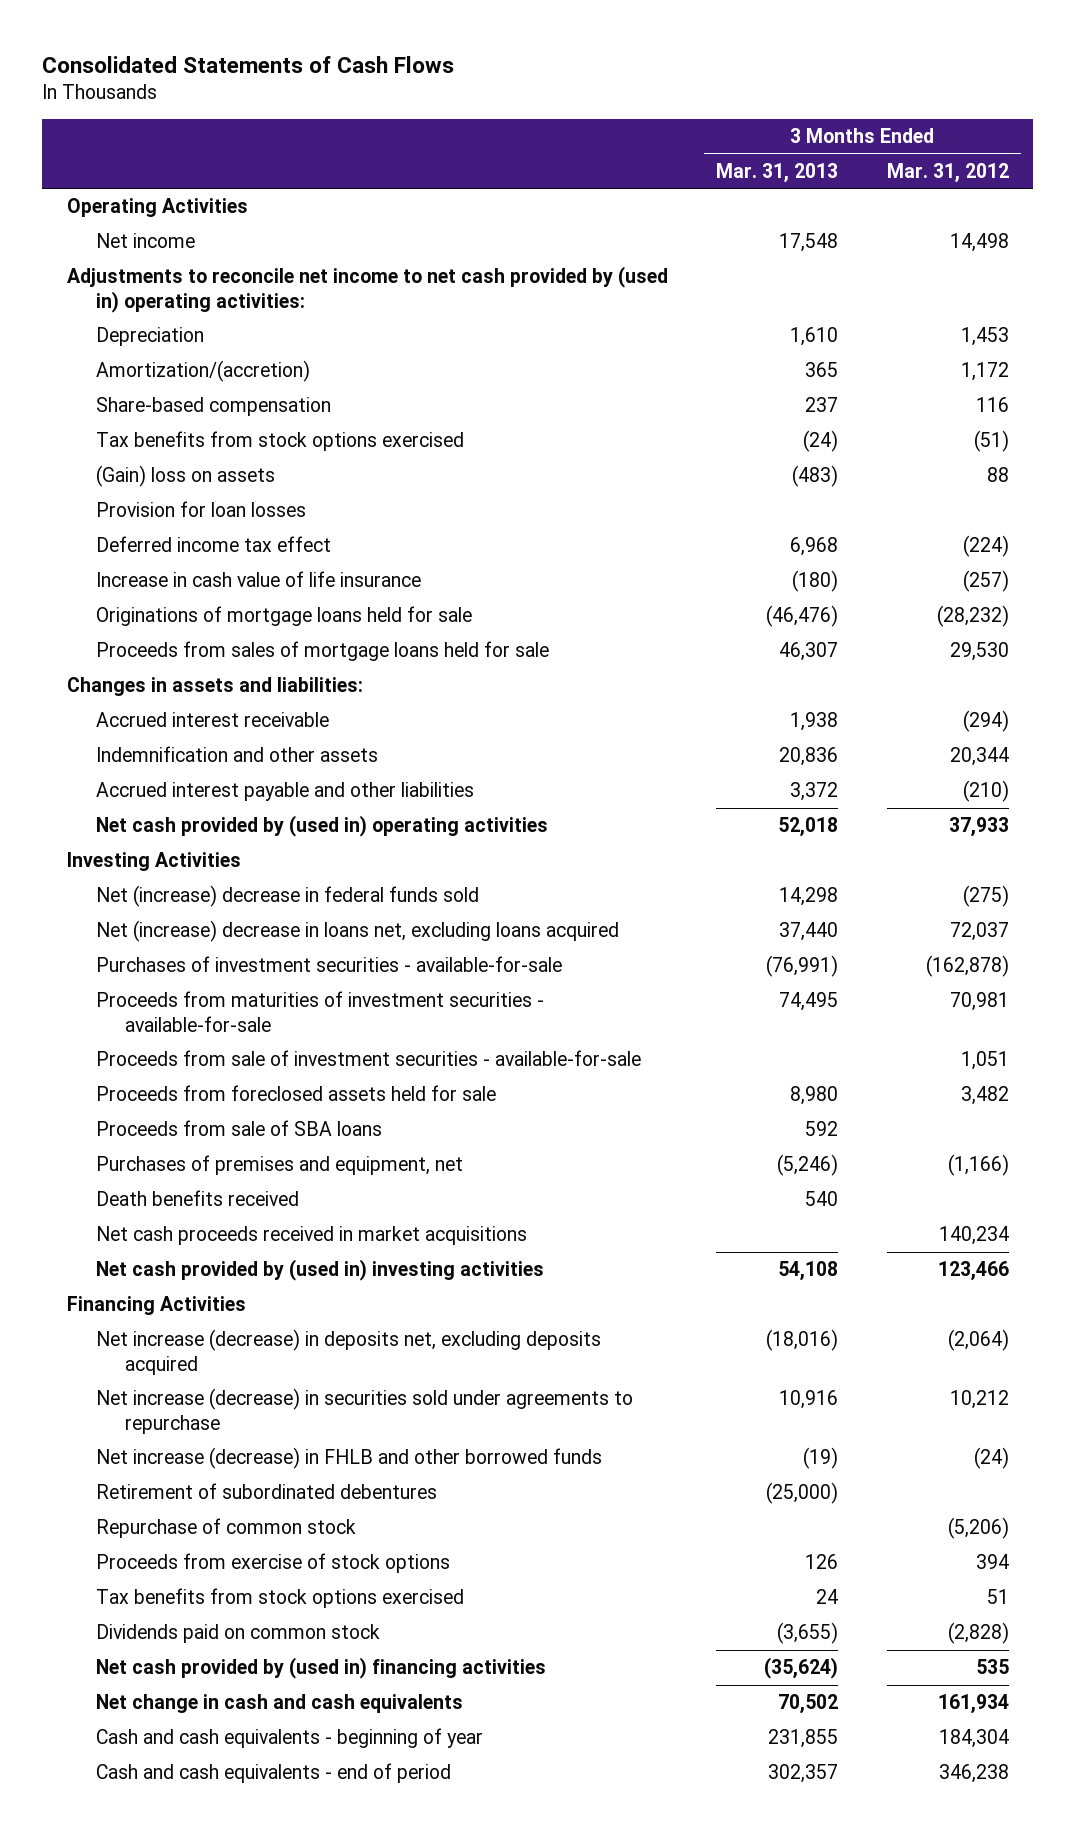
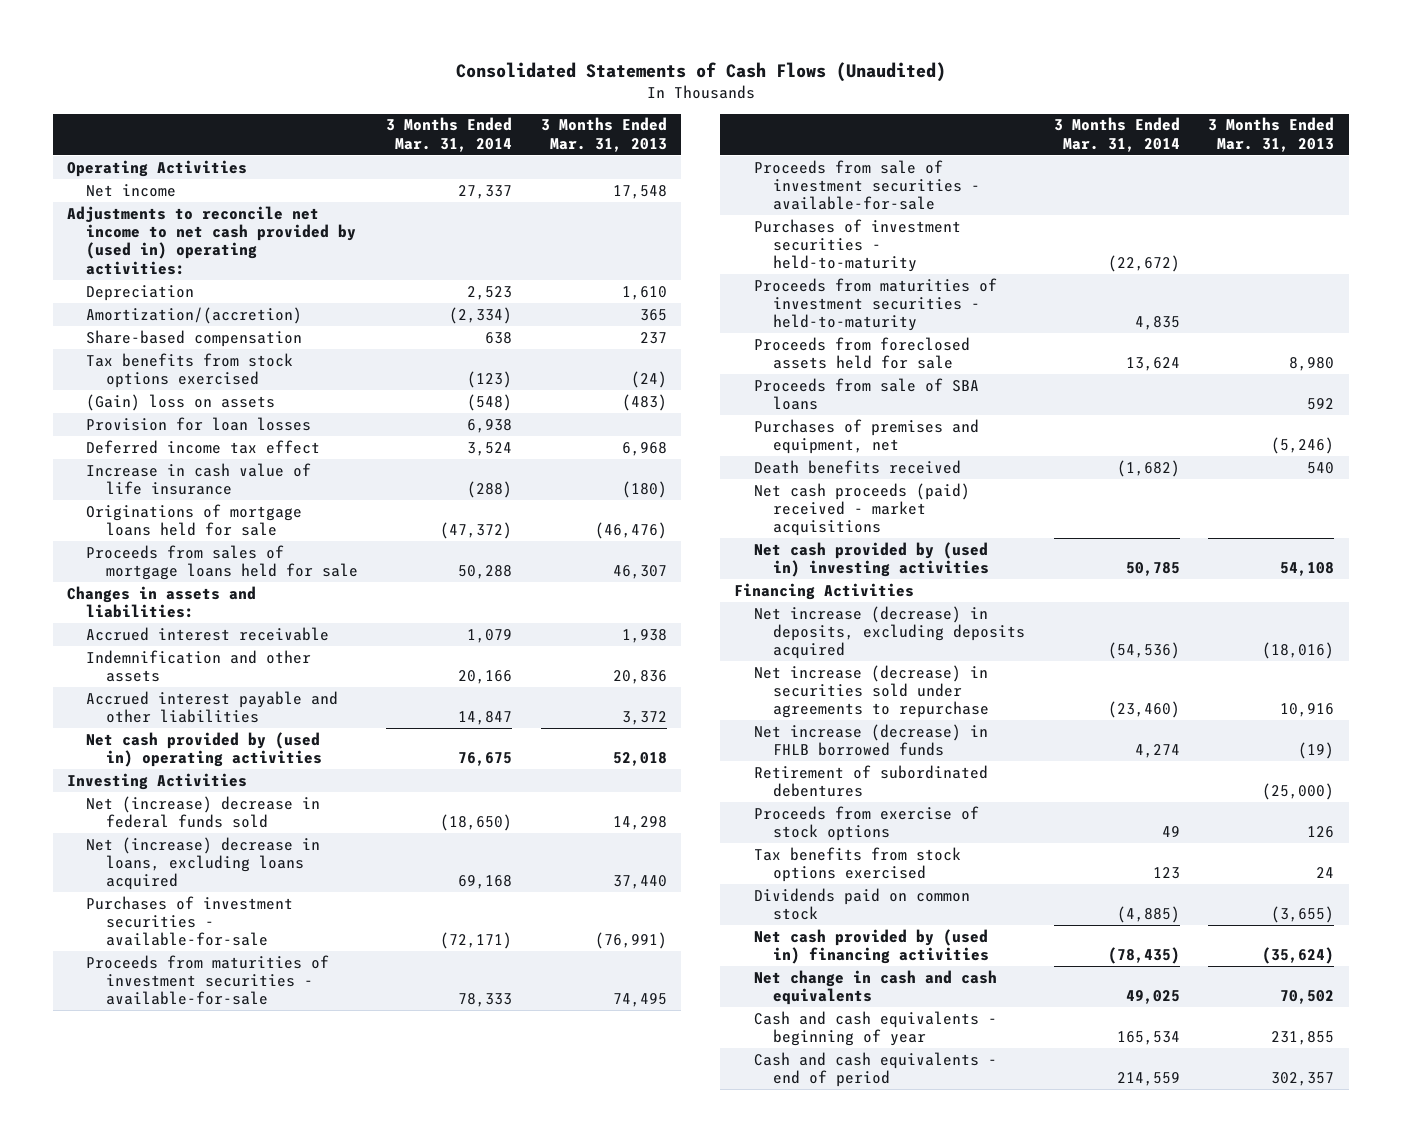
- Consolidated Statements of Cash Flows
+ Consolidated Statements of Cash Flows (Unaudited)
- | 3 Months Ended Mar. 31, 2013 | 3 Months Ended Mar. 31, 2012
+ | 3 Months Ended Mar. 31, 2014 | 3 Months Ended Mar. 31, 2013
- Net (increase) decrease in loans net, excluding loans acquired | 37,440 | 72,037
+ Net (increase) decrease in loans, excluding loans acquired | 69,168 | 37,440
+ Purchases of investment securities - held-to-maturity | (22,672) |
+ Proceeds from maturities of investment securities - held-to-maturity | 4,835 |
- Net cash proceeds received in market acquisitions | | 140,234
+ Net cash proceeds (paid) received - market acquisitions
- Net increase (decrease) in deposits net, excluding deposits acquired | (18,016) | (2,064)
+ Net increase (decrease) in deposits, excluding deposits acquired | (54,536) | (18,016)
- Net increase (decrease) in FHLB and other borrowed funds | (19) | (24)
+ Net increase (decrease) in FHLB borrowed funds | 4,274 | (19)
- Repurchase of common stock | | (5,206)

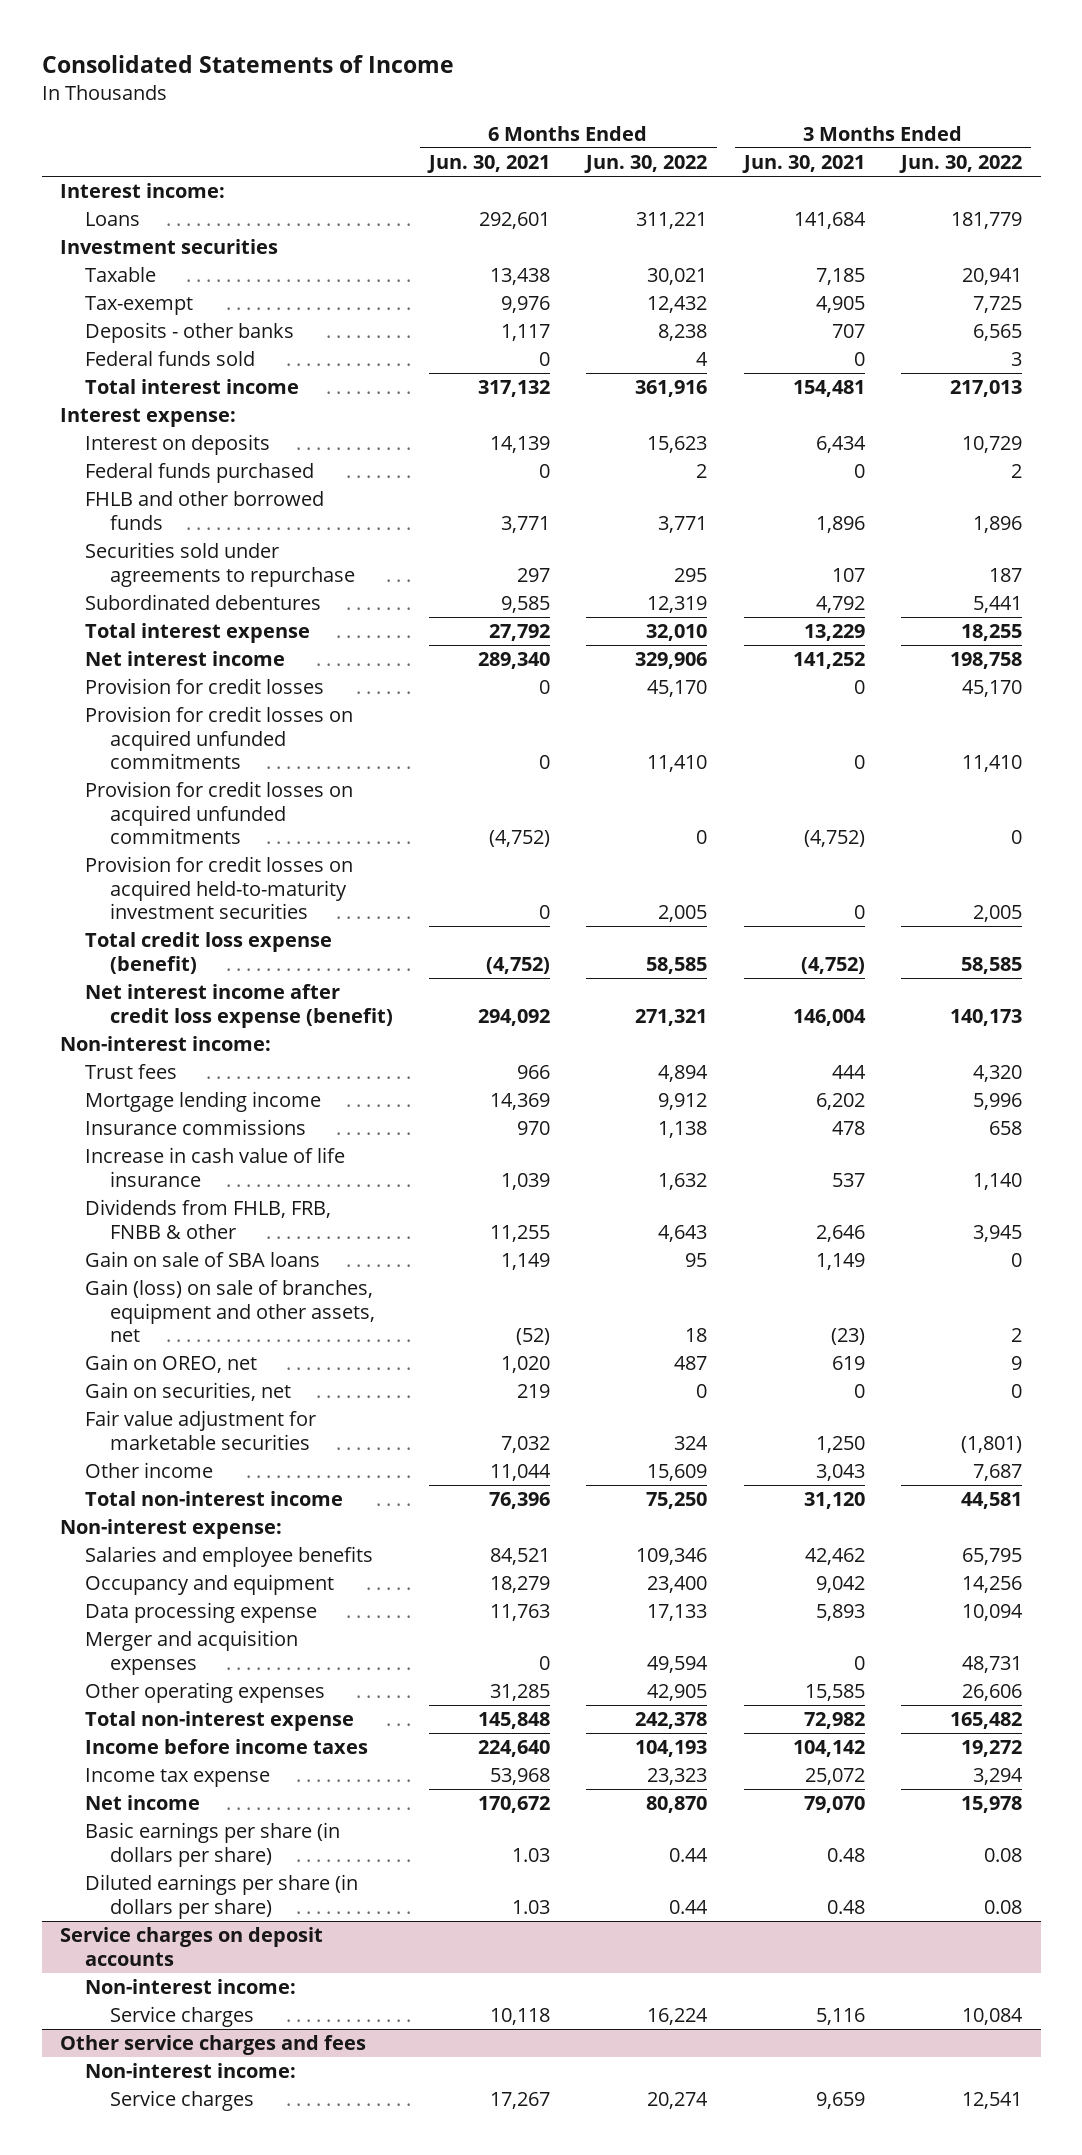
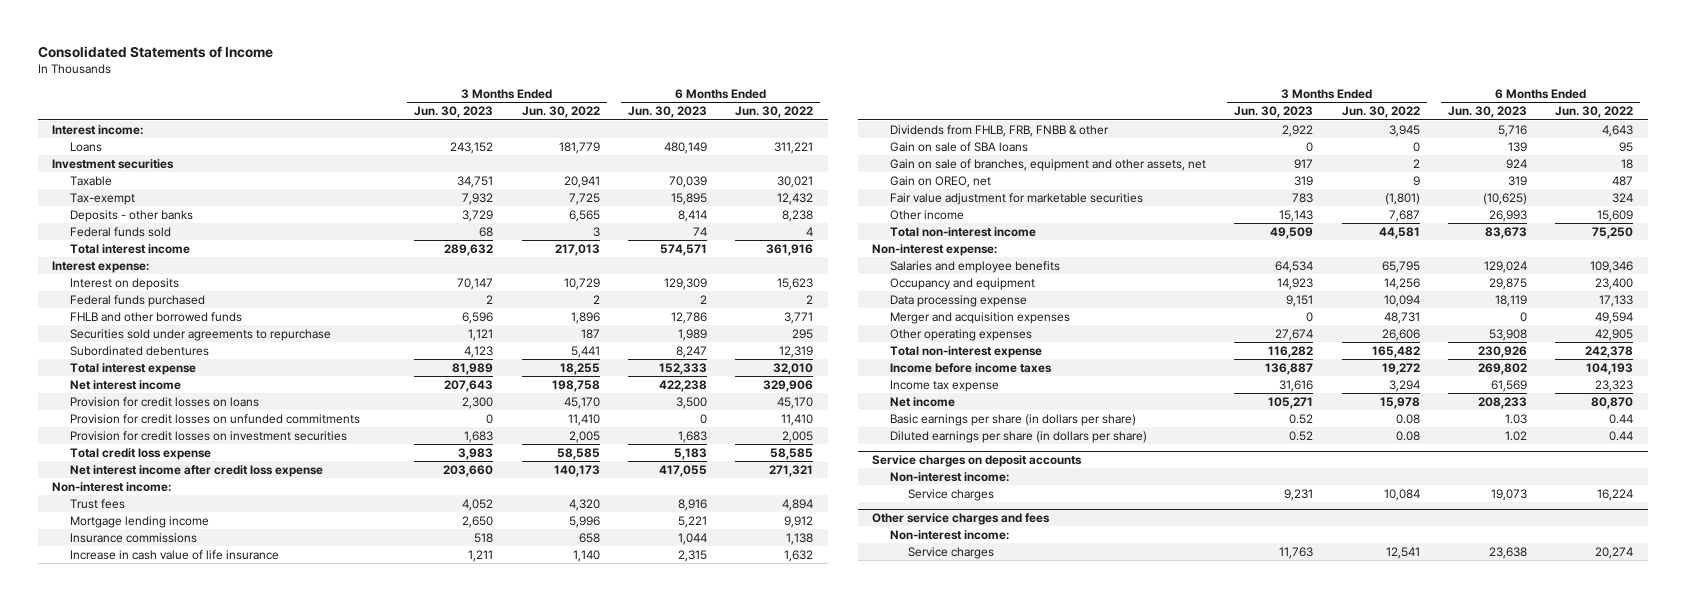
- | 6 Months Ended Jun. 30, 2021 | 6 Months Ended Jun. 30, 2022 | 3 Months Ended Jun. 30, 2021 | 3 Months Ended Jun. 30, 2022
+ | 3 Months Ended Jun. 30, 2023 | 3 Months Ended Jun. 30, 2022 | 6 Months Ended Jun. 30, 2023 | 6 Months Ended Jun. 30, 2022
- Provision for credit losses | 0 | 45,170 | 0 | 45,170
- Provision for credit losses on acquired unfunded commitments | 0 | 11,410 | 0 | 11,410
- Provision for credit losses on acquired unfunded commitments | (4,752) | 0 | (4,752) | 0
- Provision for credit losses on acquired held-to-maturity investment securities | 0 | 2,005 | 0 | 2,005
- Total credit loss expense (benefit) | (4,752) | 58,585 | (4,752) | 58,585
- Net interest income after credit loss expense (benefit) | 294,092 | 271,321 | 146,004 | 140,173
+ Provision for credit losses on loans | 2,300 | 45,170 | 3,500 | 45,170
+ Provision for credit losses on unfunded commitments | 0 | 11,410 | 0 | 11,410
+ Provision for credit losses on investment securities | 1,683 | 2,005 | 1,683 | 2,005
+ Total credit loss expense | 3,983 | 58,585 | 5,183 | 58,585
+ Net interest income after credit loss expense | 203,660 | 140,173 | 417,055 | 271,321
- Gain (loss) on sale of branches, equipment and other assets, net | (52) | 18 | (23) | 2
+ Gain on sale of branches, equipment and other assets, net | 917 | 2 | 924 | 18
- Gain on securities, net | 219 | 0 | 0 | 0

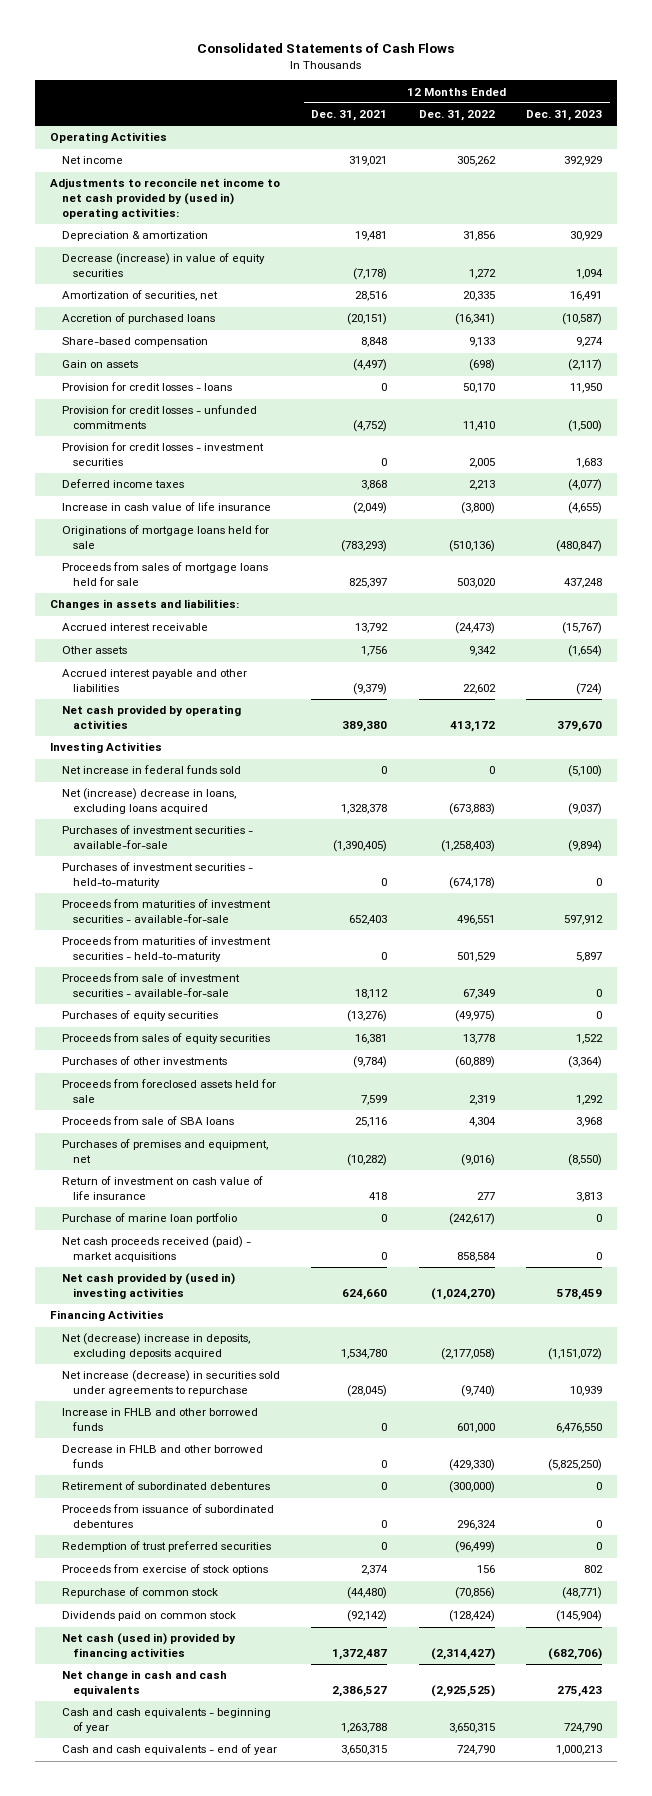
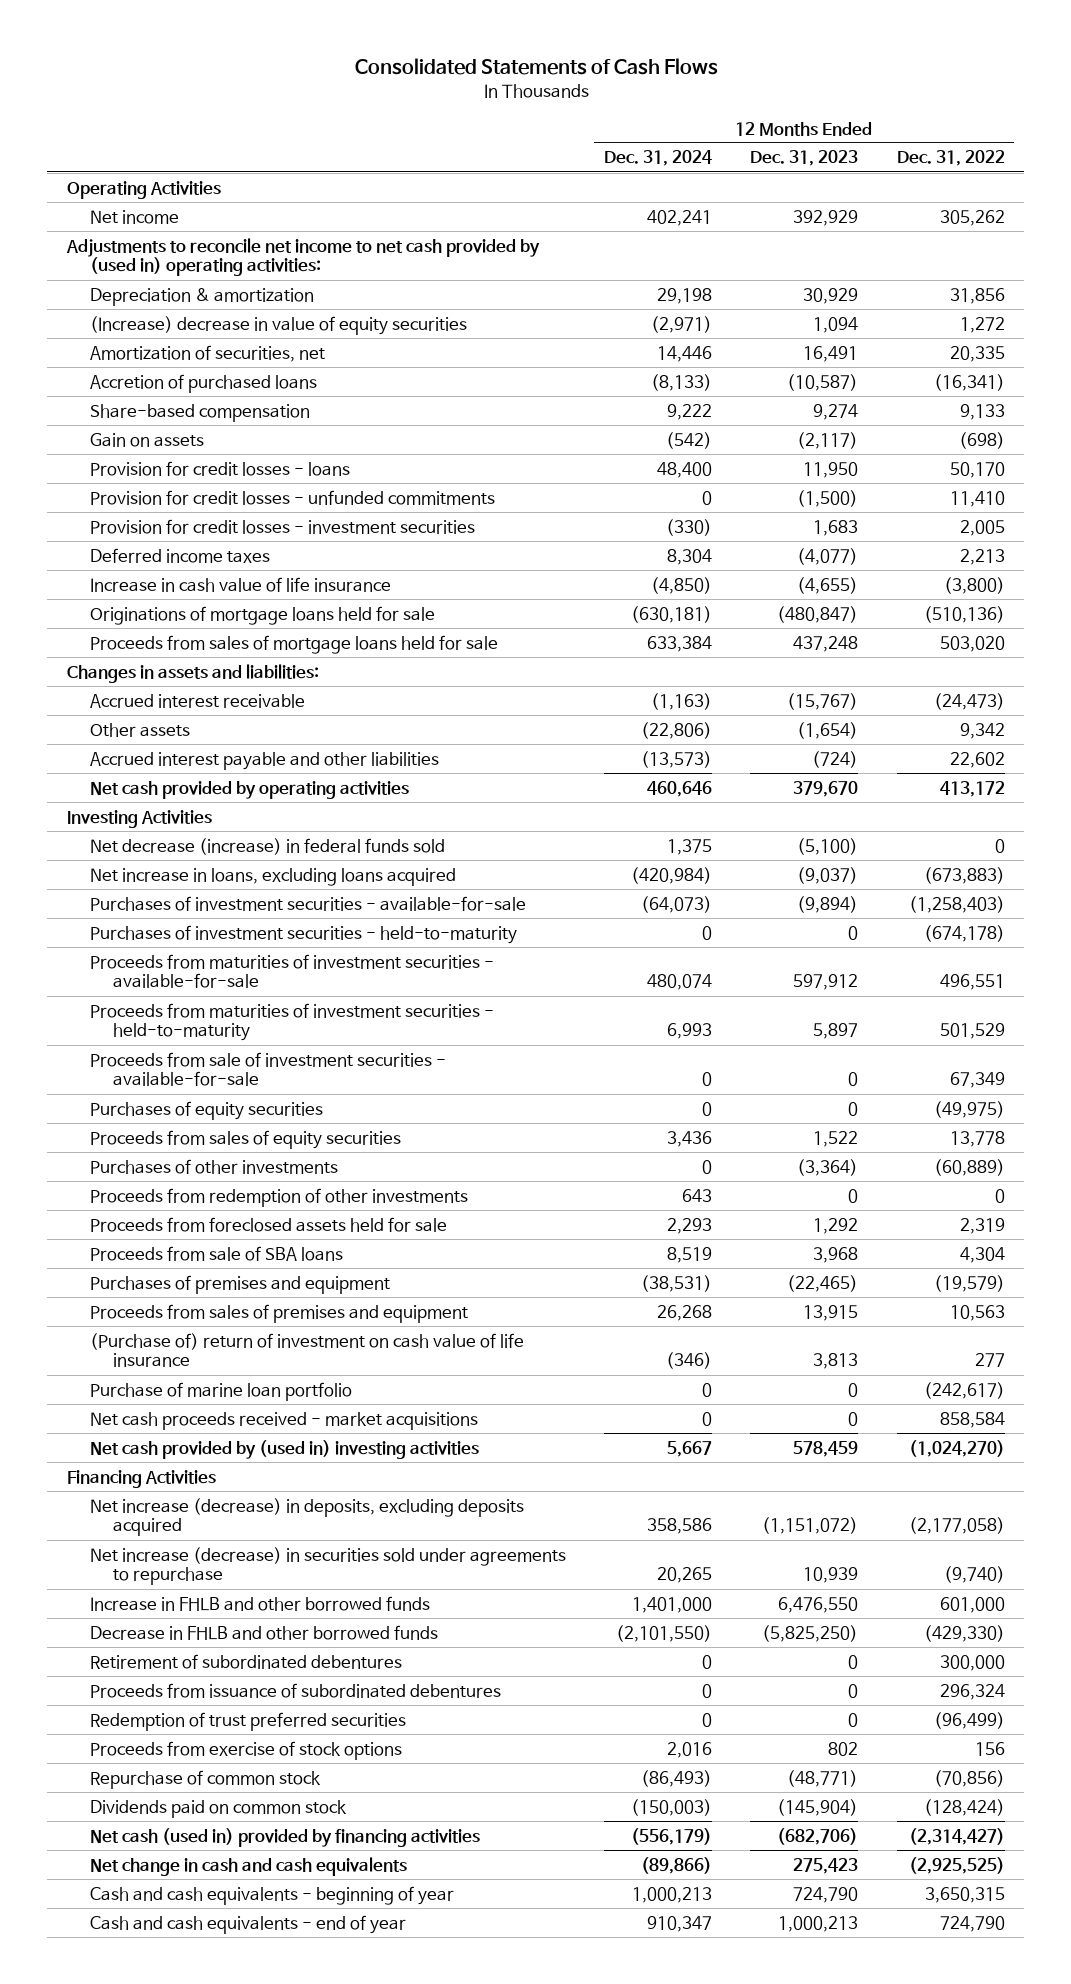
- | 12 Months Ended Dec. 31, 2021 | 12 Months Ended Dec. 31, 2022 | 12 Months Ended Dec. 31, 2023
+ | 12 Months Ended Dec. 31, 2024 | 12 Months Ended Dec. 31, 2023 | 12 Months Ended Dec. 31, 2022
- Decrease (increase) in value of equity securities | (7,178) | 1,272 | 1,094
+ (Increase) decrease in value of equity securities | (2,971) | 1,094 | 1,272
- Net increase in federal funds sold | 0 | 0 | (5,100)
- Net (increase) decrease in loans, excluding loans acquired | 1,328,378 | (673,883) | (9,037)
+ Net decrease (increase) in federal funds sold | 1,375 | (5,100) | 0
+ Net increase in loans, excluding loans acquired | (420,984) | (9,037) | (673,883)
+ Proceeds from redemption of other investments | 643 | 0 | 0
- Purchases of premises and equipment, net | (10,282) | (9,016) | (8,550)
- Return of investment on cash value of life insurance | 418 | 277 | 3,813
+ Purchases of premises and equipment | (38,531) | (22,465) | (19,579)
+ Proceeds from sales of premises and equipment | 26,268 | 13,915 | 10,563
+ (Purchase of) return of investment on cash value of life insurance | (346) | 3,813 | 277
- Net cash proceeds received (paid) - market acquisitions | 0 | 858,584 | 0
+ Net cash proceeds received - market acquisitions | 0 | 0 | 858,584
- Net (decrease) increase in deposits, excluding deposits acquired | 1,534,780 | (2,177,058) | (1,151,072)
+ Net increase (decrease) in deposits, excluding deposits acquired | 358,586 | (1,151,072) | (2,177,058)
- Retirement of subordinated debentures | 0 | (300,000) | 0
+ Retirement of subordinated debentures | 0 | 0 | 300,000

